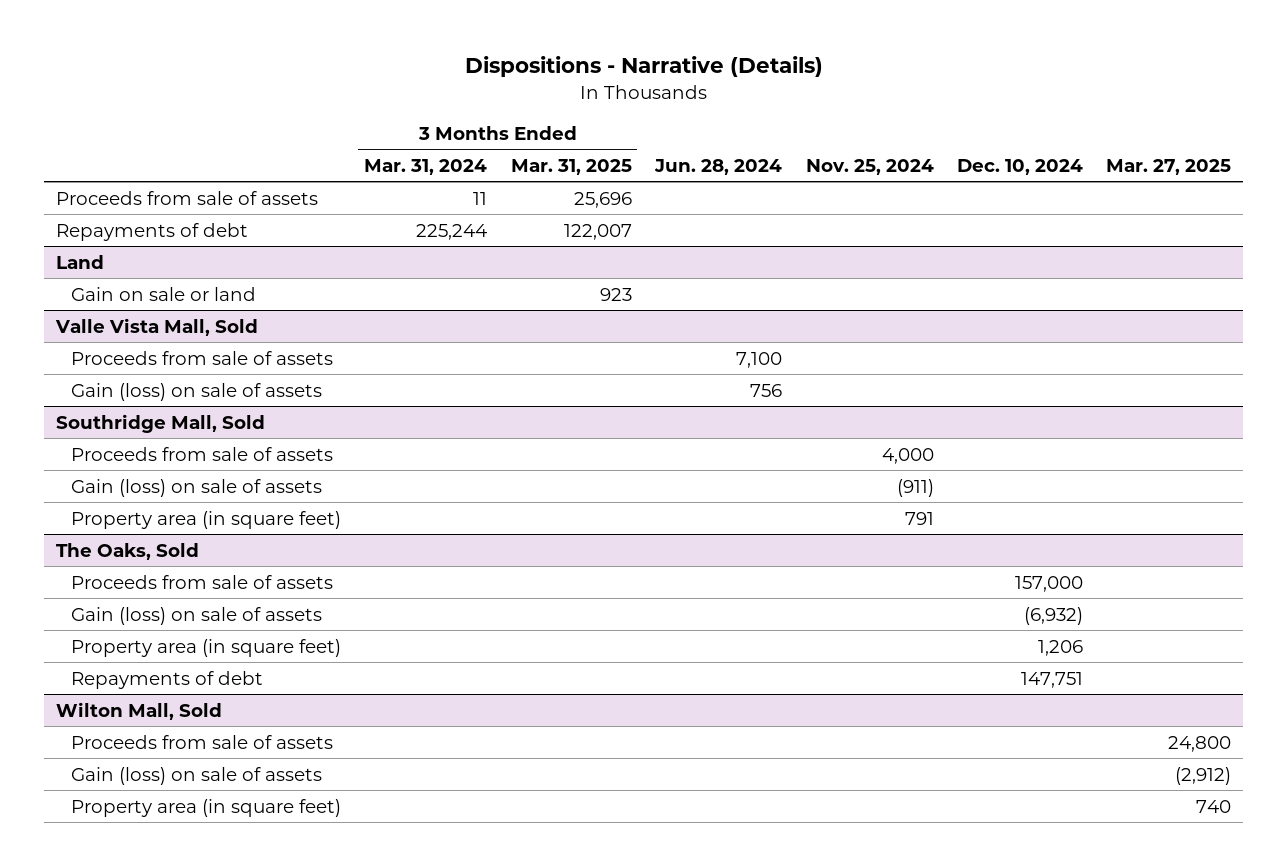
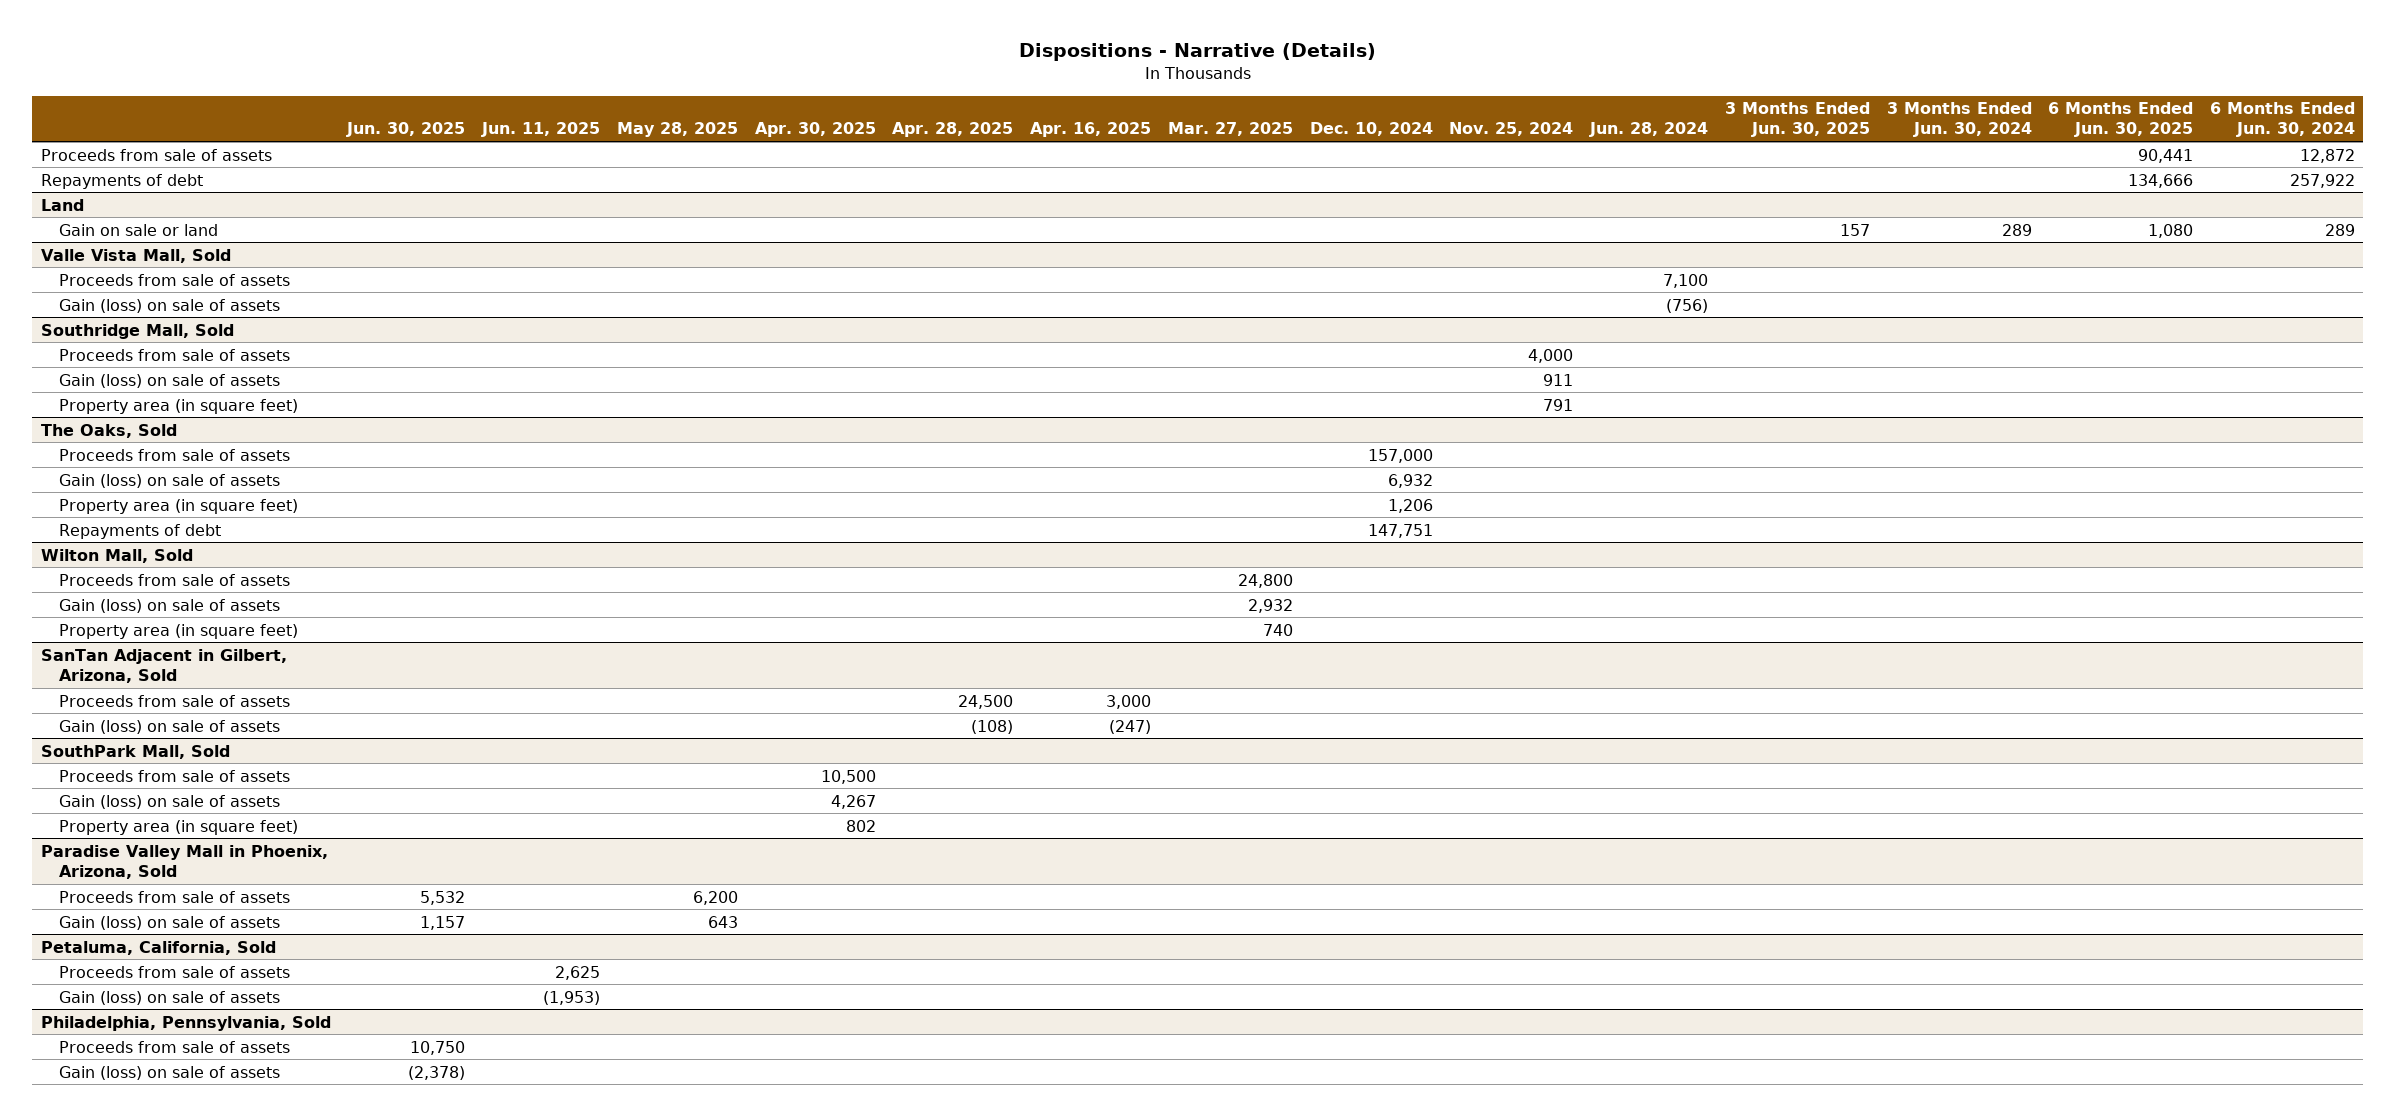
- | 3 Months Ended Mar. 31, 2024 | 3 Months Ended Mar. 31, 2025 | Jun. 28, 2024 | Nov. 25, 2024 | Dec. 10, 2024 | Mar. 27, 2025
+ | Jun. 30, 2025 | Jun. 11, 2025 | May 28, 2025 | Apr. 30, 2025 | Apr. 28, 2025 | Apr. 16, 2025 | Mar. 27, 2025 | Dec. 10, 2024 | Nov. 25, 2024 | Jun. 28, 2024 | 3 Months Ended Jun. 30, 2025 | 3 Months Ended Jun. 30, 2024 | 6 Months Ended Jun. 30, 2025 | 6 Months Ended Jun. 30, 2024
@ Valle Vista Mall, Sold
- Gain (loss) on sale of assets | | | 756 | | |
+ Gain (loss) on sale of assets | | | | | | | | | | (756) | | | |
@ Southridge Mall, Sold
- Gain (loss) on sale of assets | | | | (911) | |
+ Gain (loss) on sale of assets | | | | | | | | | 911 | | | | |
@ The Oaks, Sold
- Gain (loss) on sale of assets | | | | | (6,932) |
+ Gain (loss) on sale of assets | | | | | | | | 6,932 | | | | | |
@ Wilton Mall, Sold
- Gain (loss) on sale of assets | | | | | | (2,912)
+ Gain (loss) on sale of assets | | | | | | | 2,932 | | | | | | |
+ SanTan Adjacent in Gilbert, Arizona, Sold
+ Proceeds from sale of assets | | | | | 24,500 | 3,000 | | | | | | | |
+ Gain (loss) on sale of assets | | | | | (108) | (247) | | | | | | | |
+ SouthPark Mall, Sold
+ Proceeds from sale of assets | | | | 10,500 | | | | | | | | | |
+ Gain (loss) on sale of assets | | | | 4,267 | | | | | | | | | |
+ Property area (in square feet) | | | | 802 | | | | | | | | | |
+ Paradise Valley Mall in Phoenix, Arizona, Sold
+ Proceeds from sale of assets | 5,532 | | 6,200 | | | | | | | | | | |
+ Gain (loss) on sale of assets | 1,157 | | 643 | | | | | | | | | | |
+ Petaluma, California, Sold
+ Proceeds from sale of assets | | 2,625 | | | | | | | | | | | |
+ Gain (loss) on sale of assets | | (1,953) | | | | | | | | | | | |
+ Philadelphia, Pennsylvania, Sold
+ Proceeds from sale of assets | 10,750 | | | | | | | | | | | | |
+ Gain (loss) on sale of assets | (2,378) | | | | | | | | | | | | |

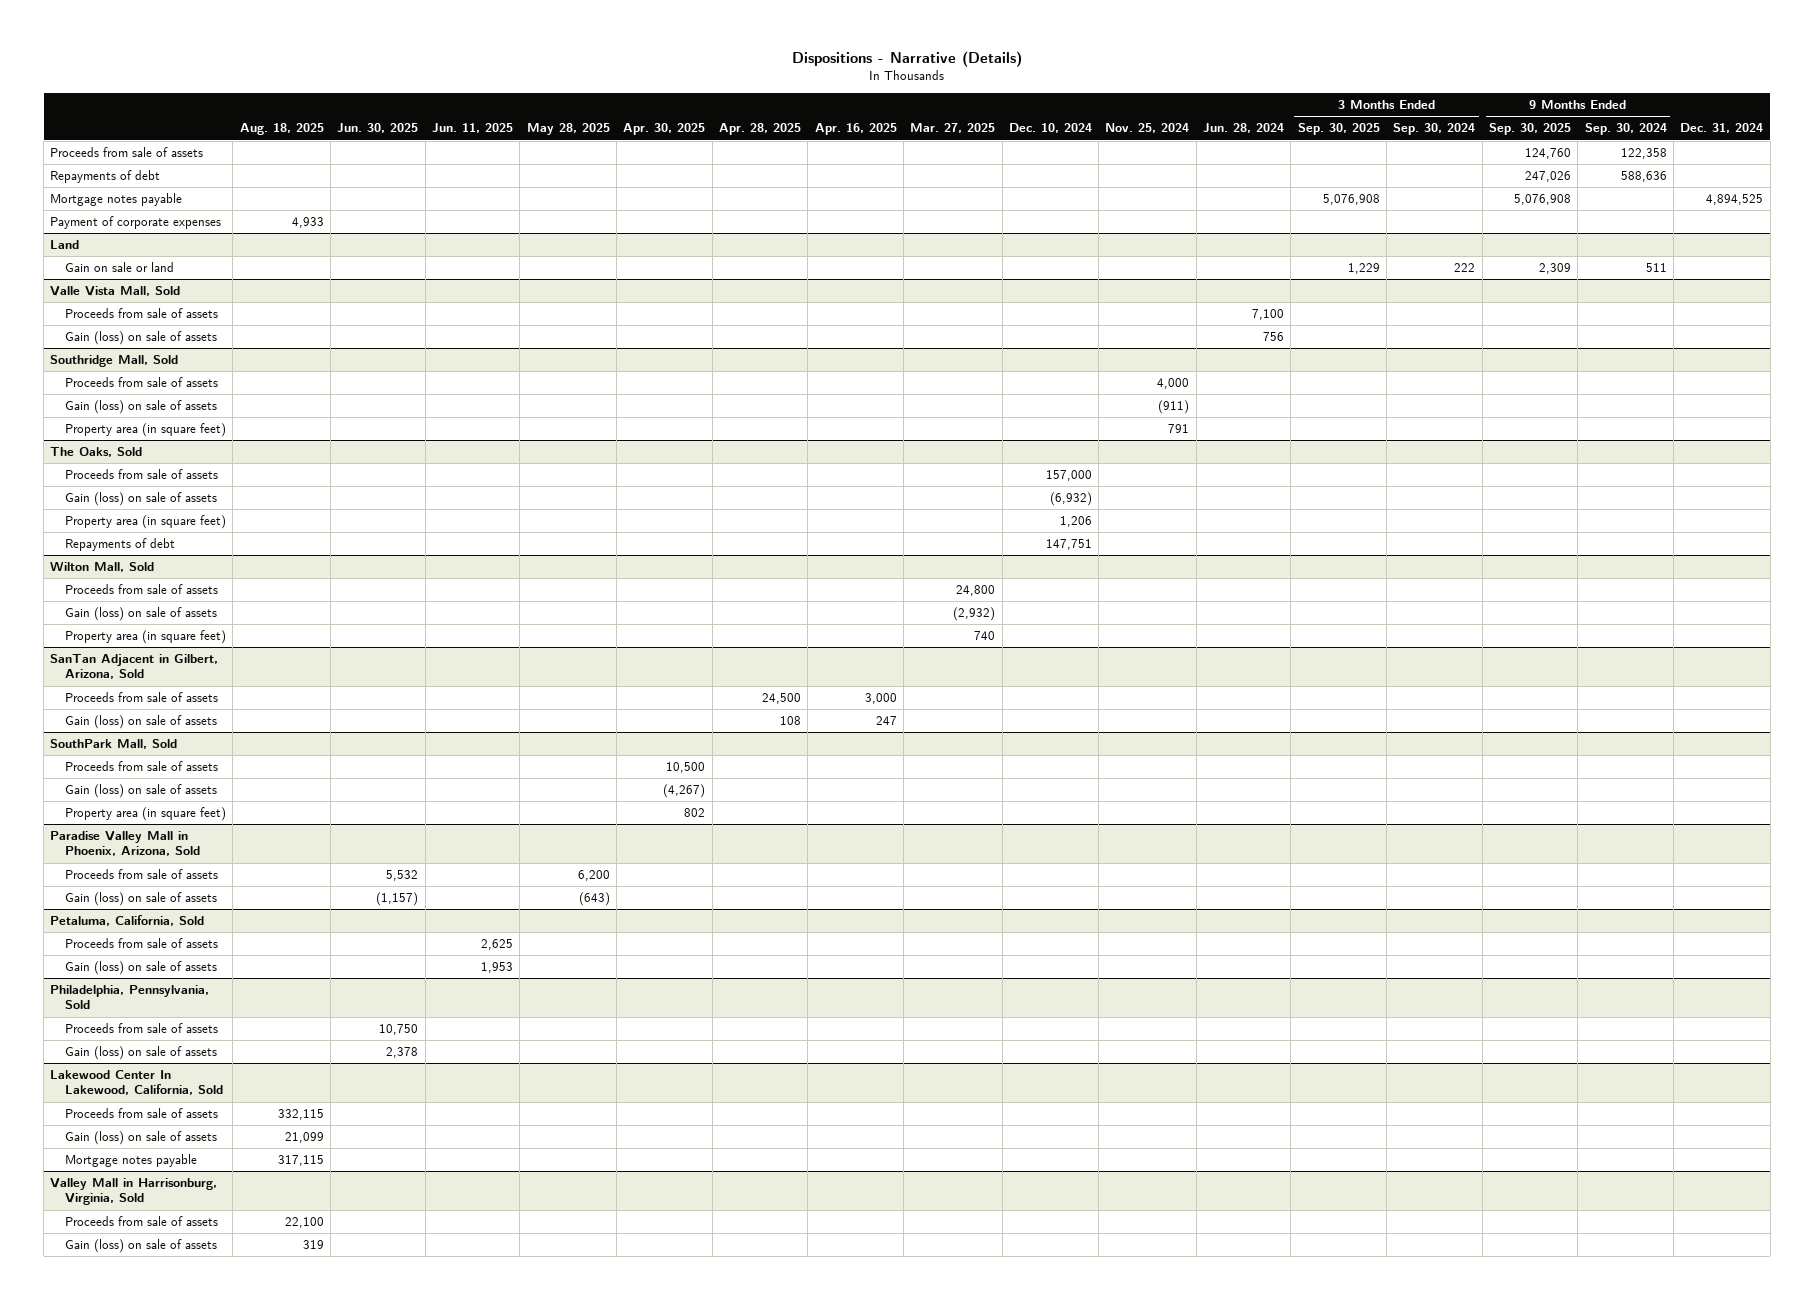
- | Jun. 30, 2025 | Jun. 11, 2025 | May 28, 2025 | Apr. 30, 2025 | Apr. 28, 2025 | Apr. 16, 2025 | Mar. 27, 2025 | Dec. 10, 2024 | Nov. 25, 2024 | Jun. 28, 2024 | 3 Months Ended Jun. 30, 2025 | 3 Months Ended Jun. 30, 2024 | 6 Months Ended Jun. 30, 2025 | 6 Months Ended Jun. 30, 2024
+ | Aug. 18, 2025 | Jun. 30, 2025 | Jun. 11, 2025 | May 28, 2025 | Apr. 30, 2025 | Apr. 28, 2025 | Apr. 16, 2025 | Mar. 27, 2025 | Dec. 10, 2024 | Nov. 25, 2024 | Jun. 28, 2024 | 3 Months Ended Sep. 30, 2025 | 3 Months Ended Sep. 30, 2024 | 9 Months Ended Sep. 30, 2025 | 9 Months Ended Sep. 30, 2024 | Dec. 31, 2024
+ Mortgage notes payable | | | | | | | | | | | | 5,076,908 | | 5,076,908 | | 4,894,525
+ Payment of corporate expenses | 4,933 | | | | | | | | | | | | | | |
@ Valle Vista Mall, Sold
- Gain (loss) on sale of assets | | | | | | | | | | (756) | | | |
+ Gain (loss) on sale of assets | | | | | | | | | | | 756 | | | | |
@ Southridge Mall, Sold
- Gain (loss) on sale of assets | | | | | | | | | 911 | | | | |
+ Gain (loss) on sale of assets | | | | | | | | | | (911) | | | | | |
@ The Oaks, Sold
- Gain (loss) on sale of assets | | | | | | | | 6,932 | | | | | |
+ Gain (loss) on sale of assets | | | | | | | | | (6,932) | | | | | | |
@ Wilton Mall, Sold
- Gain (loss) on sale of assets | | | | | | | 2,932 | | | | | | |
+ Gain (loss) on sale of assets | | | | | | | | (2,932) | | | | | | | |
@ SanTan Adjacent in Gilbert, Arizona, Sold
- Gain (loss) on sale of assets | | | | | (108) | (247) | | | | | | | |
+ Gain (loss) on sale of assets | | | | | | 108 | 247 | | | | | | | | |
@ SouthPark Mall, Sold
- Gain (loss) on sale of assets | | | | 4,267 | | | | | | | | | |
+ Gain (loss) on sale of assets | | | | | (4,267) | | | | | | | | | | |
@ Paradise Valley Mall in Phoenix, Arizona, Sold
- Gain (loss) on sale of assets | 1,157 | | 643 | | | | | | | | | | |
+ Gain (loss) on sale of assets | | (1,157) | | (643) | | | | | | | | | | | |
@ Petaluma, California, Sold
- Gain (loss) on sale of assets | | (1,953) | | | | | | | | | | | |
+ Gain (loss) on sale of assets | | | 1,953 | | | | | | | | | | | | |
@ Philadelphia, Pennsylvania, Sold
- Gain (loss) on sale of assets | (2,378) | | | | | | | | | | | | |
+ Gain (loss) on sale of assets | | 2,378 | | | | | | | | | | | | | |
+ Lakewood Center In Lakewood, California, Sold
+ Proceeds from sale of assets | 332,115 | | | | | | | | | | | | | | |
+ Gain (loss) on sale of assets | 21,099 | | | | | | | | | | | | | | |
+ Mortgage notes payable | 317,115 | | | | | | | | | | | | | | |
+ Valley Mall in Harrisonburg, Virginia, Sold
+ Proceeds from sale of assets | 22,100 | | | | | | | | | | | | | | |
+ Gain (loss) on sale of assets | 319 | | | | | | | | | | | | | | |

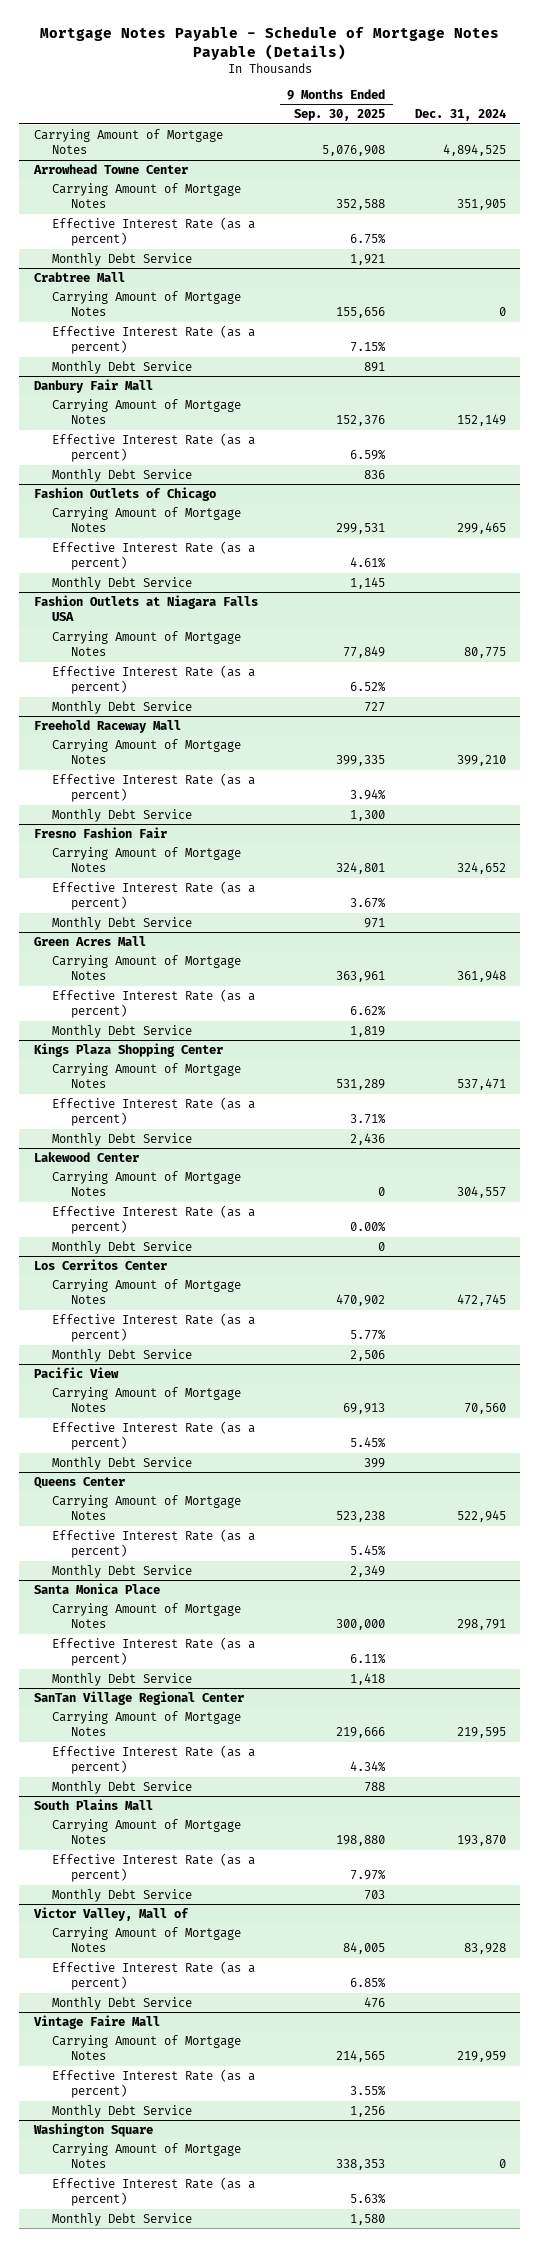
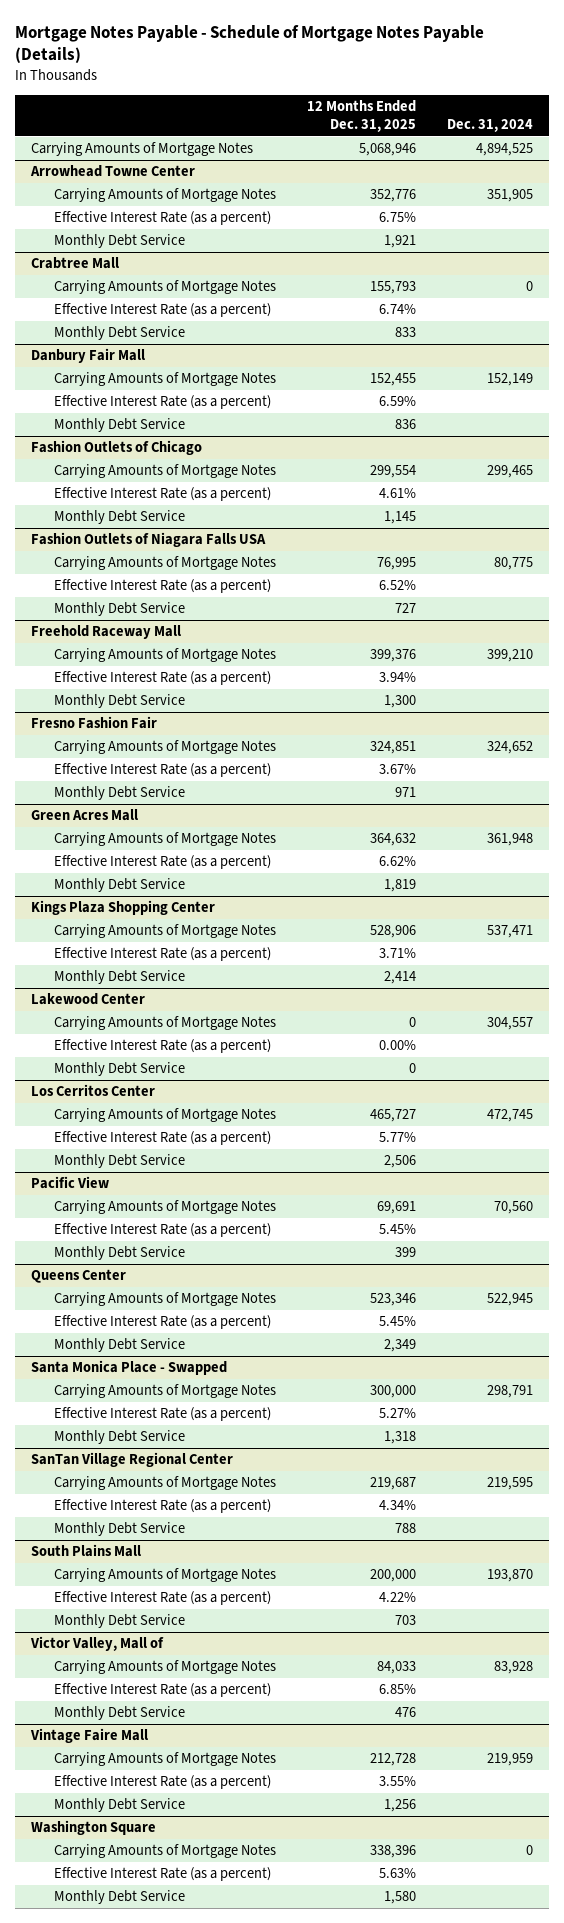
- | 9 Months Ended Sep. 30, 2025 | Dec. 31, 2024
+ | 12 Months Ended Dec. 31, 2025 | Dec. 31, 2024
- Carrying Amount of Mortgage Notes | 5,076,908 | 4,894,525
+ Carrying Amounts of Mortgage Notes | 5,068,946 | 4,894,525
@ Arrowhead Towne Center
- Carrying Amount of Mortgage Notes | 352,588 | 351,905
+ Carrying Amounts of Mortgage Notes | 352,776 | 351,905
@ Crabtree Mall
- Carrying Amount of Mortgage Notes | 155,656 | 0
+ Carrying Amounts of Mortgage Notes | 155,793 | 0
@ Danbury Fair Mall
- Carrying Amount of Mortgage Notes | 152,376 | 152,149
+ Carrying Amounts of Mortgage Notes | 152,455 | 152,149
@ Fashion Outlets of Chicago
- Carrying Amount of Mortgage Notes | 299,531 | 299,465
+ Carrying Amounts of Mortgage Notes | 299,554 | 299,465
- Fashion Outlets at Niagara Falls USA
- Carrying Amount of Mortgage Notes | 77,849 | 80,775
- Effective Interest Rate (as a percent) | 6.52% |
- Monthly Debt Service | 727 |
+ Fashion Outlets of Niagara Falls USA
+ Carrying Amounts of Mortgage Notes | 76,995 | 80,775
+ Effective Interest Rate (as a percent) | 6.52% |
+ Monthly Debt Service | 727 |
@ Freehold Raceway Mall
- Carrying Amount of Mortgage Notes | 399,335 | 399,210
+ Carrying Amounts of Mortgage Notes | 399,376 | 399,210
@ Fresno Fashion Fair
- Carrying Amount of Mortgage Notes | 324,801 | 324,652
+ Carrying Amounts of Mortgage Notes | 324,851 | 324,652
@ Green Acres Mall
- Carrying Amount of Mortgage Notes | 363,961 | 361,948
+ Carrying Amounts of Mortgage Notes | 364,632 | 361,948
@ Kings Plaza Shopping Center
- Carrying Amount of Mortgage Notes | 531,289 | 537,471
+ Carrying Amounts of Mortgage Notes | 528,906 | 537,471
@ Lakewood Center
- Carrying Amount of Mortgage Notes | 0 | 304,557
+ Carrying Amounts of Mortgage Notes | 0 | 304,557
@ Los Cerritos Center
- Carrying Amount of Mortgage Notes | 470,902 | 472,745
+ Carrying Amounts of Mortgage Notes | 465,727 | 472,745
@ Pacific View
- Carrying Amount of Mortgage Notes | 69,913 | 70,560
+ Carrying Amounts of Mortgage Notes | 69,691 | 70,560
@ Queens Center
- Carrying Amount of Mortgage Notes | 523,238 | 522,945
+ Carrying Amounts of Mortgage Notes | 523,346 | 522,945
- Santa Monica Place
- Carrying Amount of Mortgage Notes | 300,000 | 298,791
+ Santa Monica Place - Swapped
+ Carrying Amounts of Mortgage Notes | 300,000 | 298,791
@ SanTan Village Regional Center
- Carrying Amount of Mortgage Notes | 219,666 | 219,595
+ Carrying Amounts of Mortgage Notes | 219,687 | 219,595
@ South Plains Mall
- Carrying Amount of Mortgage Notes | 198,880 | 193,870
+ Carrying Amounts of Mortgage Notes | 200,000 | 193,870
@ Victor Valley, Mall of
- Carrying Amount of Mortgage Notes | 84,005 | 83,928
+ Carrying Amounts of Mortgage Notes | 84,033 | 83,928
@ Vintage Faire Mall
- Carrying Amount of Mortgage Notes | 214,565 | 219,959
+ Carrying Amounts of Mortgage Notes | 212,728 | 219,959
@ Washington Square
- Carrying Amount of Mortgage Notes | 338,353 | 0
+ Carrying Amounts of Mortgage Notes | 338,396 | 0

